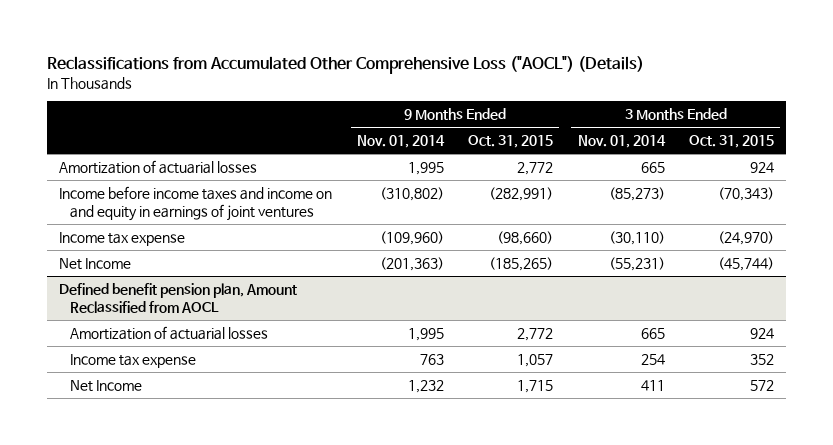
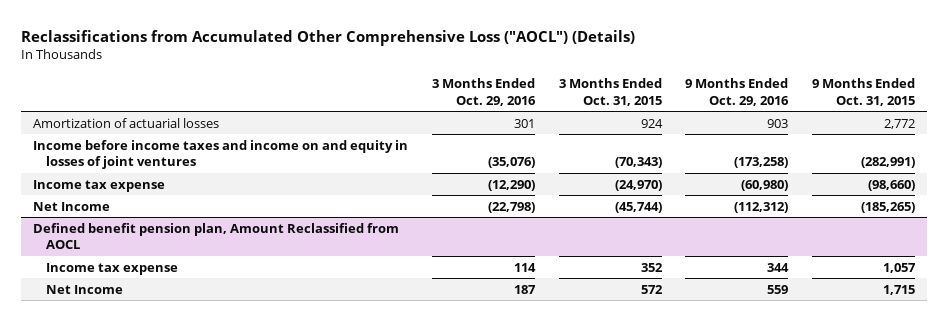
- | 9 Months Ended Nov. 01, 2014 | 9 Months Ended Oct. 31, 2015 | 3 Months Ended Nov. 01, 2014 | 3 Months Ended Oct. 31, 2015
+ | 3 Months Ended Oct. 29, 2016 | 3 Months Ended Oct. 31, 2015 | 9 Months Ended Oct. 29, 2016 | 9 Months Ended Oct. 31, 2015
- Income before income taxes and income on and equity in earnings of joint ventures | (310,802) | (282,991) | (85,273) | (70,343)
+ Income before income taxes and income on and equity in losses of joint ventures | (35,076) | (70,343) | (173,258) | (282,991)
@ Defined benefit pension plan, Amount Reclassified from AOCL
- Amortization of actuarial losses | 1,995 | 2,772 | 665 | 924

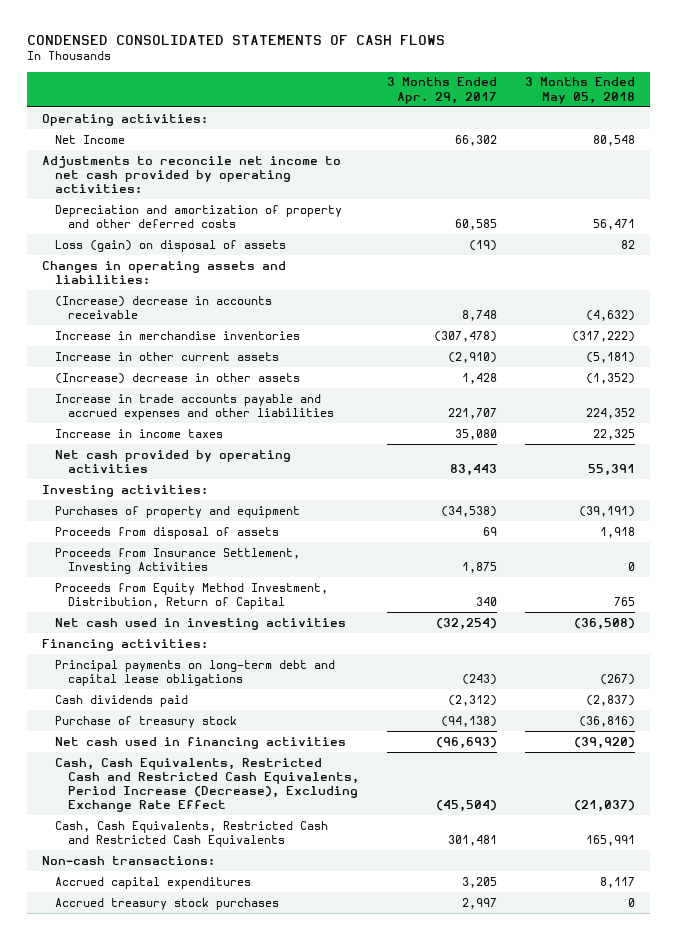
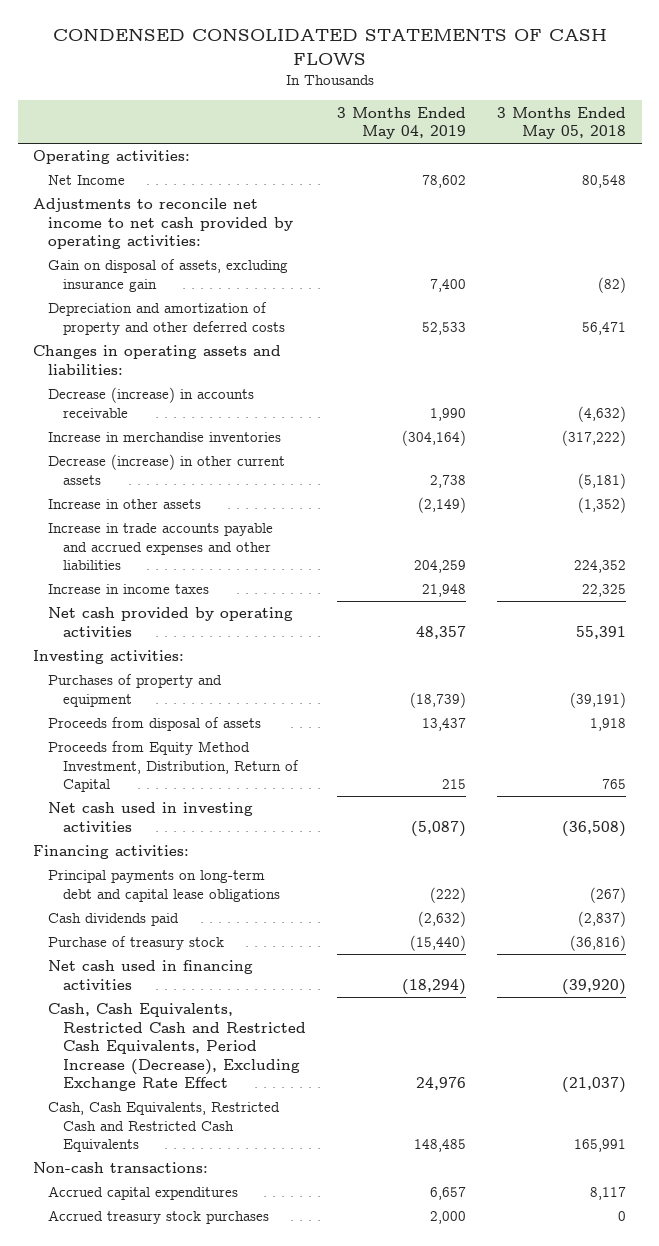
- | 3 Months Ended Apr. 29, 2017 | 3 Months Ended May 05, 2018
+ | 3 Months Ended May 04, 2019 | 3 Months Ended May 05, 2018
+ Gain on disposal of assets, excluding insurance gain | 7,400 | (82)
- Loss (gain) on disposal of assets | (19) | 82
- (Increase) decrease in accounts receivable | 8,748 | (4,632)
+ Decrease (increase) in accounts receivable | 1,990 | (4,632)
- Increase in other current assets | (2,910) | (5,181)
- (Increase) decrease in other assets | 1,428 | (1,352)
+ Decrease (increase) in other current assets | 2,738 | (5,181)
+ Increase in other assets | (2,149) | (1,352)
- Proceeds from Insurance Settlement, Investing Activities | 1,875 | 0

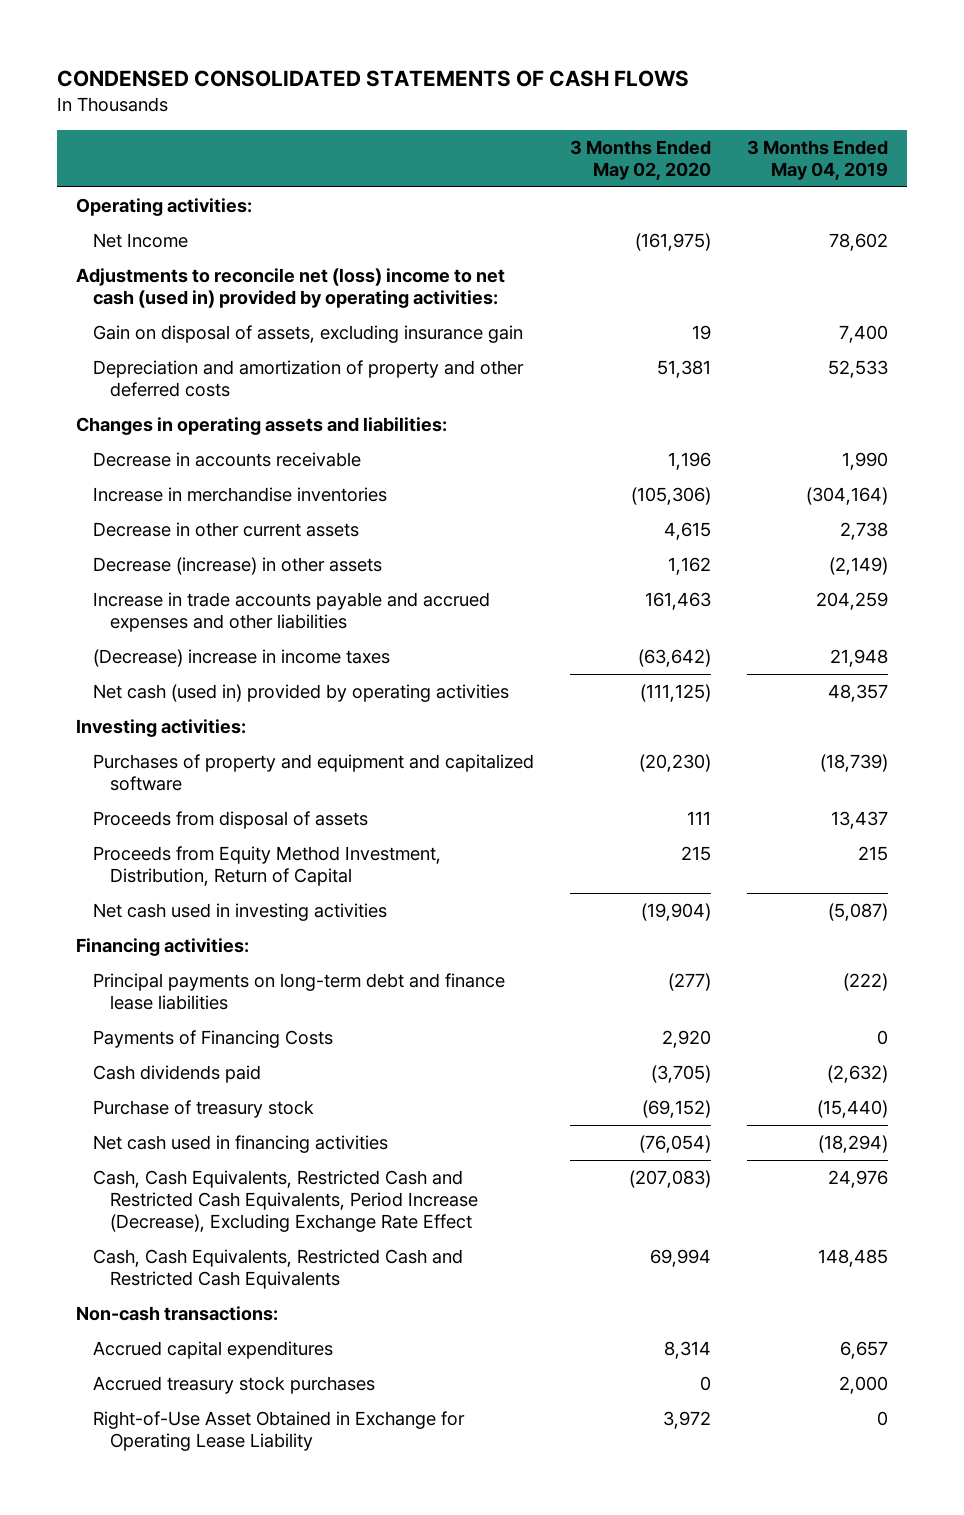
- | 3 Months Ended May 04, 2019 | 3 Months Ended May 05, 2018
+ | 3 Months Ended May 02, 2020 | 3 Months Ended May 04, 2019
- Adjustments to reconcile net income to net cash provided by operating activities:
+ Adjustments to reconcile net (loss) income to net cash (used in) provided by operating activities:
- Decrease (increase) in accounts receivable | 1,990 | (4,632)
+ Decrease in accounts receivable | 1,196 | 1,990
- Decrease (increase) in other current assets | 2,738 | (5,181)
- Increase in other assets | (2,149) | (1,352)
+ Decrease in other current assets | 4,615 | 2,738
+ Decrease (increase) in other assets | 1,162 | (2,149)
- Increase in income taxes | 21,948 | 22,325
- Net cash provided by operating activities | 48,357 | 55,391
+ (Decrease) increase in income taxes | (63,642) | 21,948
+ Net cash (used in) provided by operating activities | (111,125) | 48,357
- Purchases of property and equipment | (18,739) | (39,191)
+ Purchases of property and equipment and capitalized software | (20,230) | (18,739)
- Principal payments on long-term debt and capital lease obligations | (222) | (267)
+ Principal payments on long-term debt and finance lease liabilities | (277) | (222)
+ Payments of Financing Costs | 2,920 | 0
+ Right-of-Use Asset Obtained in Exchange for Operating Lease Liability | 3,972 | 0

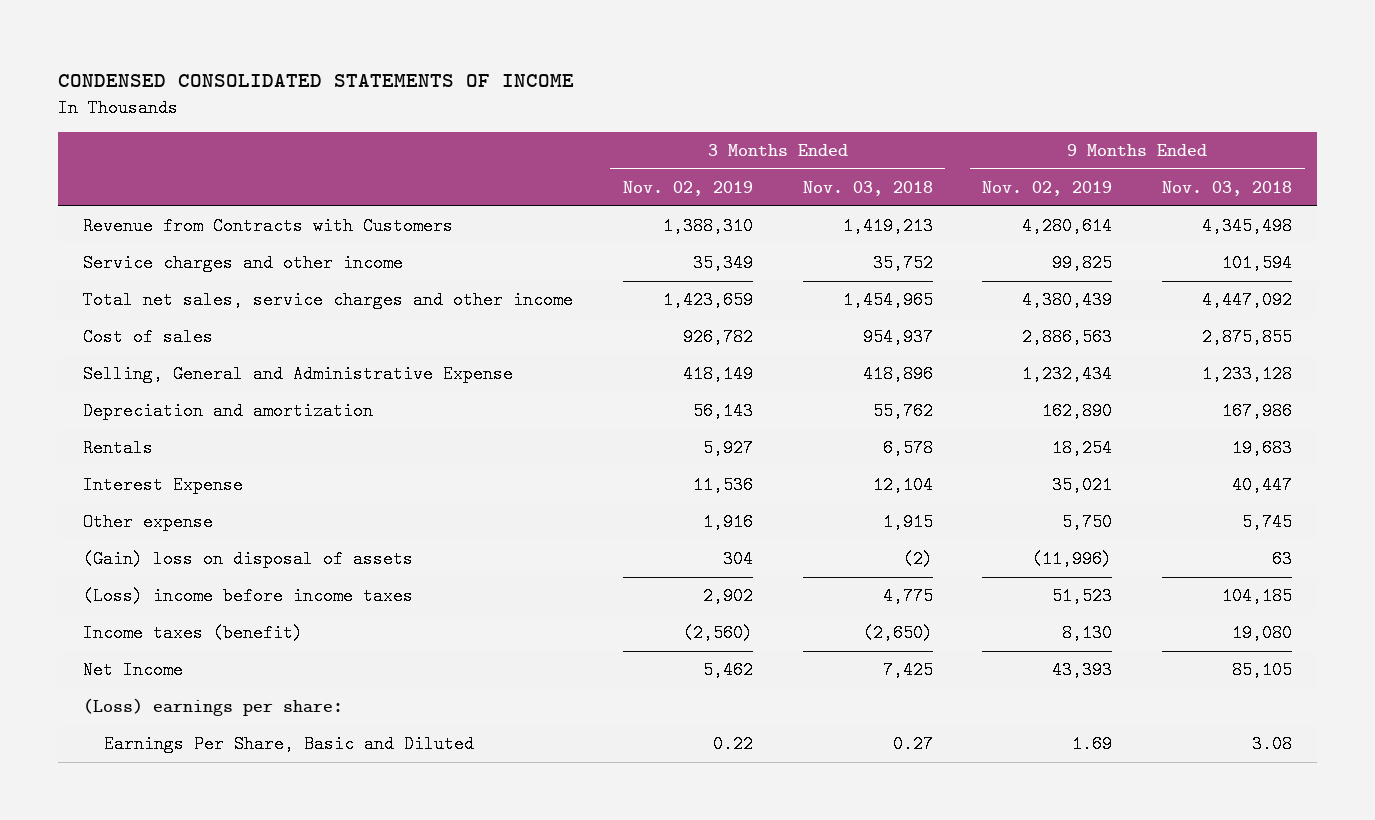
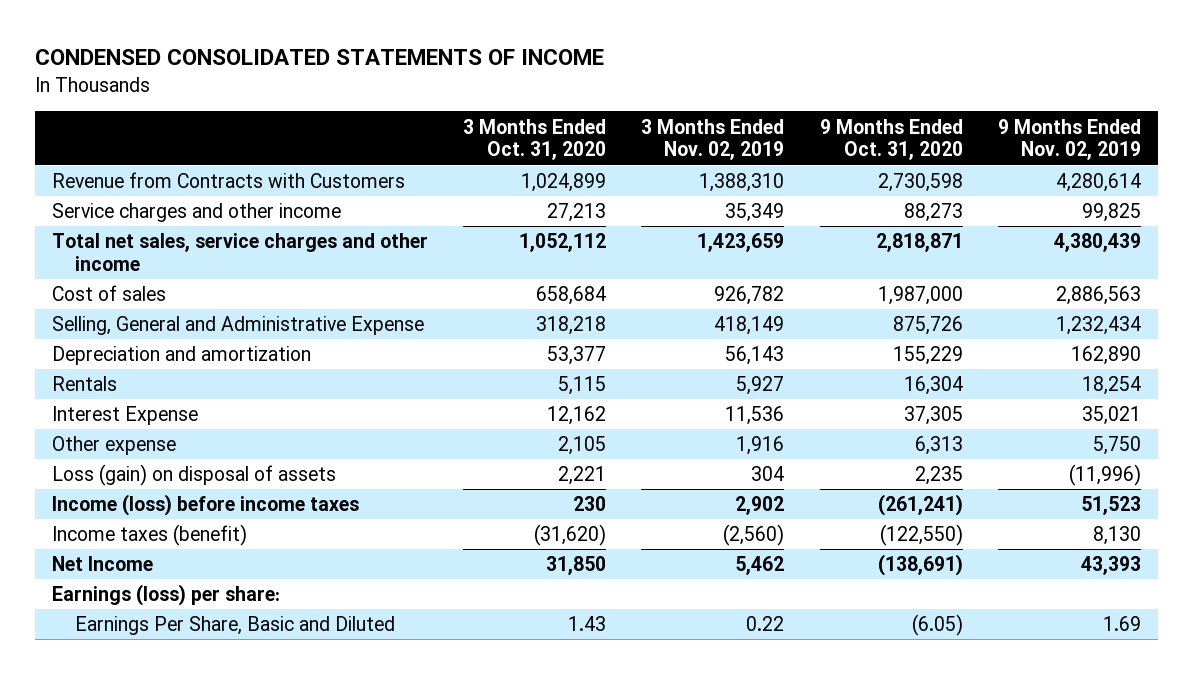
- | 3 Months Ended Nov. 02, 2019 | 3 Months Ended Nov. 03, 2018 | 9 Months Ended Nov. 02, 2019 | 9 Months Ended Nov. 03, 2018
+ | 3 Months Ended Oct. 31, 2020 | 3 Months Ended Nov. 02, 2019 | 9 Months Ended Oct. 31, 2020 | 9 Months Ended Nov. 02, 2019
- (Gain) loss on disposal of assets | 304 | (2) | (11,996) | 63
- (Loss) income before income taxes | 2,902 | 4,775 | 51,523 | 104,185
+ Loss (gain) on disposal of assets | 2,221 | 304 | 2,235 | (11,996)
+ Income (loss) before income taxes | 230 | 2,902 | (261,241) | 51,523
- (Loss) earnings per share:
+ Earnings (loss) per share:

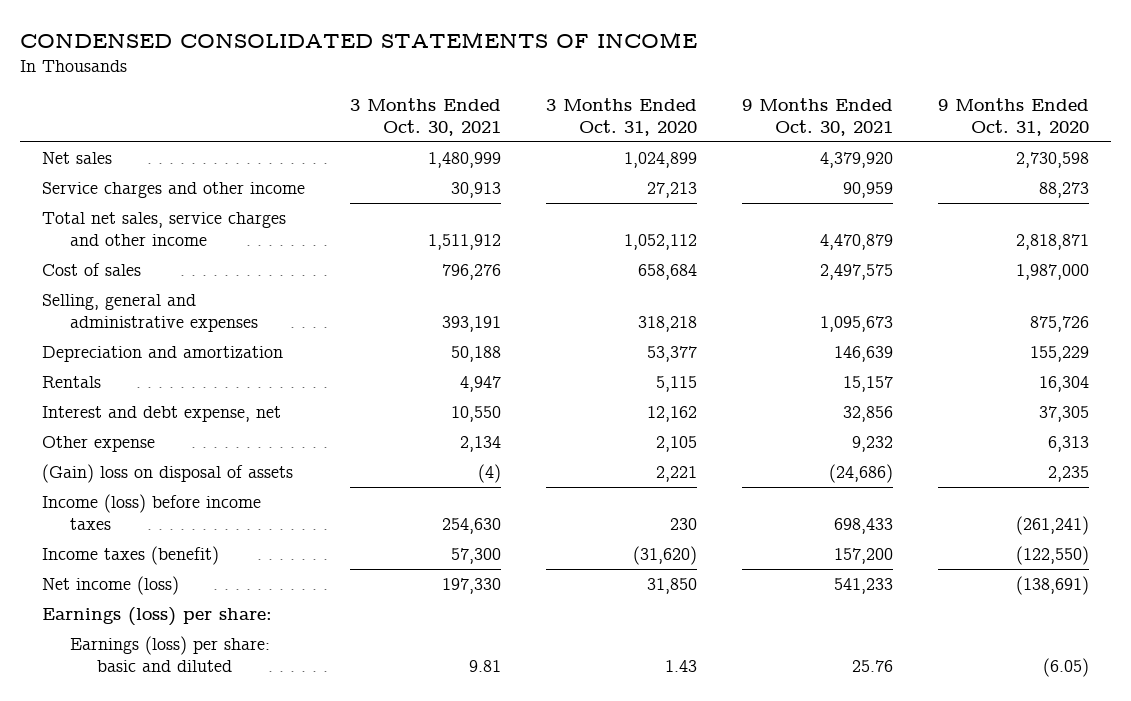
- | 3 Months Ended Oct. 31, 2020 | 3 Months Ended Nov. 02, 2019 | 9 Months Ended Oct. 31, 2020 | 9 Months Ended Nov. 02, 2019
+ | 3 Months Ended Oct. 30, 2021 | 3 Months Ended Oct. 31, 2020 | 9 Months Ended Oct. 30, 2021 | 9 Months Ended Oct. 31, 2020
- Revenue from Contracts with Customers | 1,024,899 | 1,388,310 | 2,730,598 | 4,280,614
+ Net sales | 1,480,999 | 1,024,899 | 4,379,920 | 2,730,598
- Selling, General and Administrative Expense | 318,218 | 418,149 | 875,726 | 1,232,434
+ Selling, general and administrative expenses | 393,191 | 318,218 | 1,095,673 | 875,726
- Interest Expense | 12,162 | 11,536 | 37,305 | 35,021
+ Interest and debt expense, net | 10,550 | 12,162 | 32,856 | 37,305
- Loss (gain) on disposal of assets | 2,221 | 304 | 2,235 | (11,996)
+ (Gain) loss on disposal of assets | (4) | 2,221 | (24,686) | 2,235
- Net Income | 31,850 | 5,462 | (138,691) | 43,393
+ Net income (loss) | 197,330 | 31,850 | 541,233 | (138,691)
- Earnings Per Share, Basic and Diluted | 1.43 | 0.22 | (6.05) | 1.69
+ Earnings (loss) per share: basic and diluted | 9.81 | 1.43 | 25.76 | (6.05)

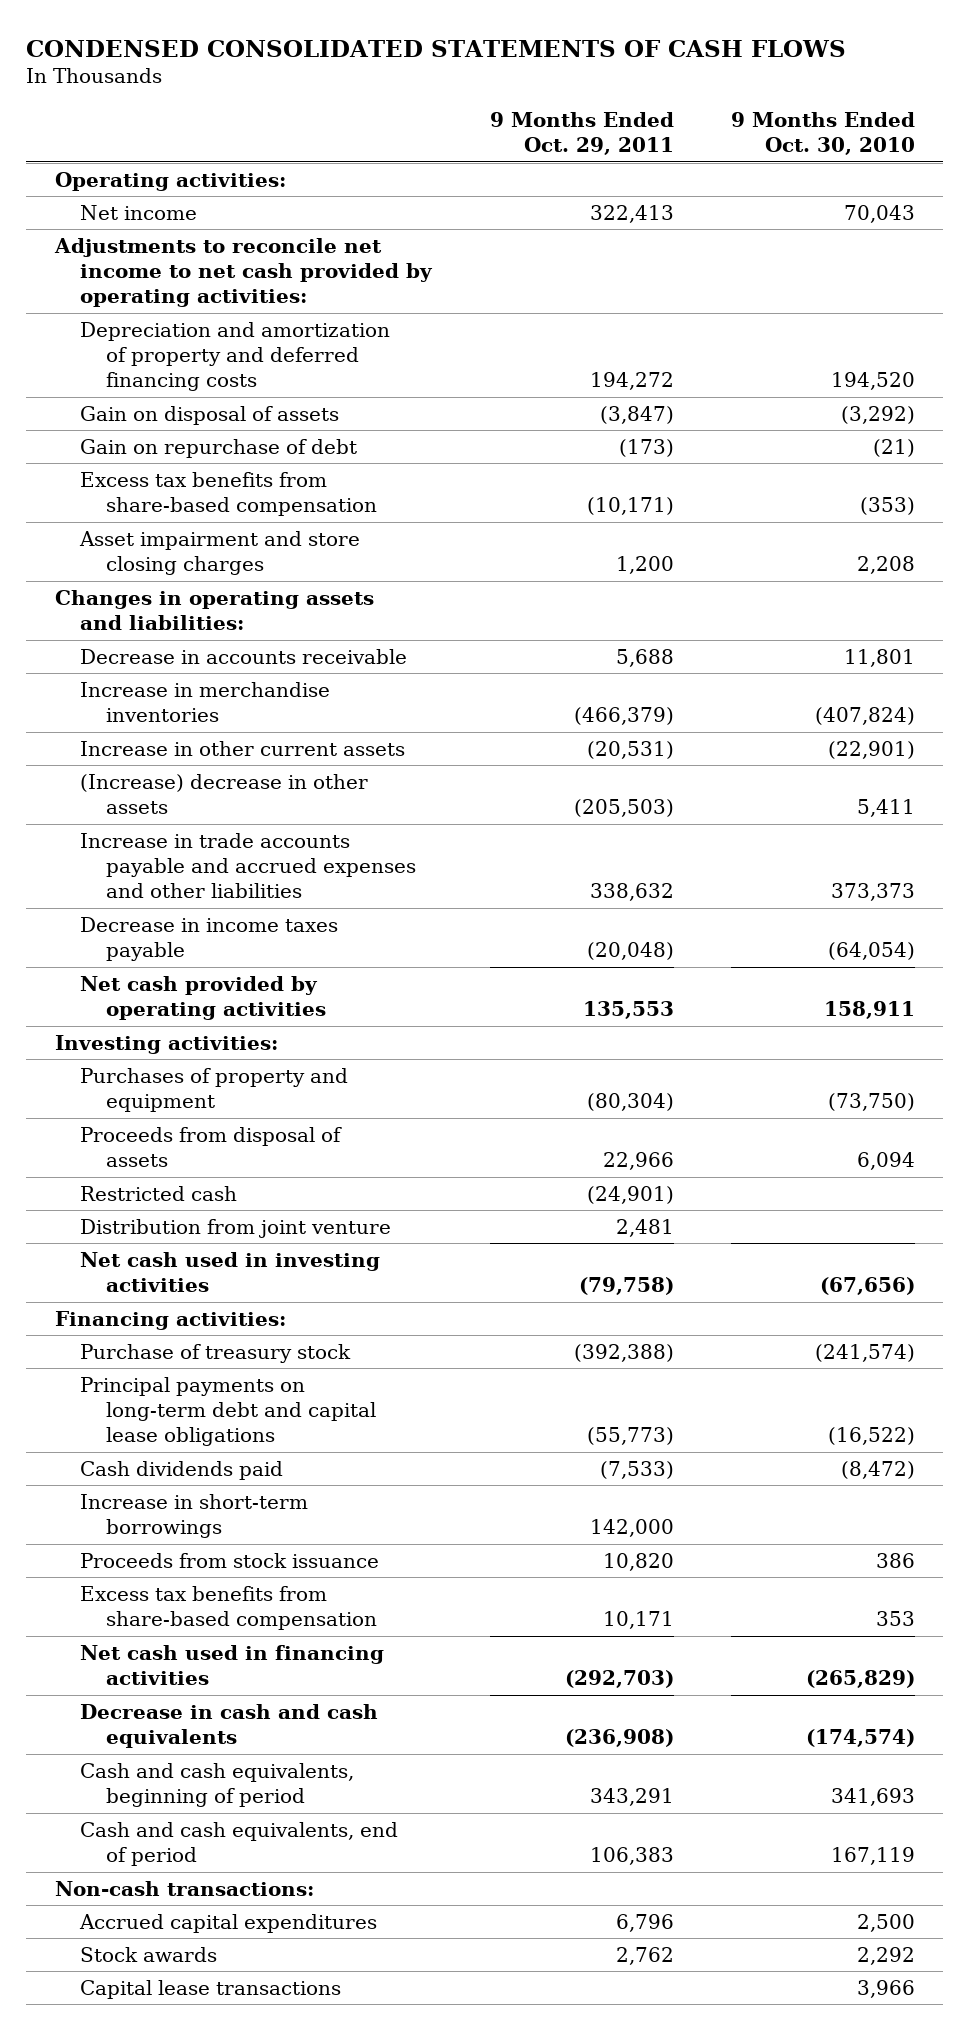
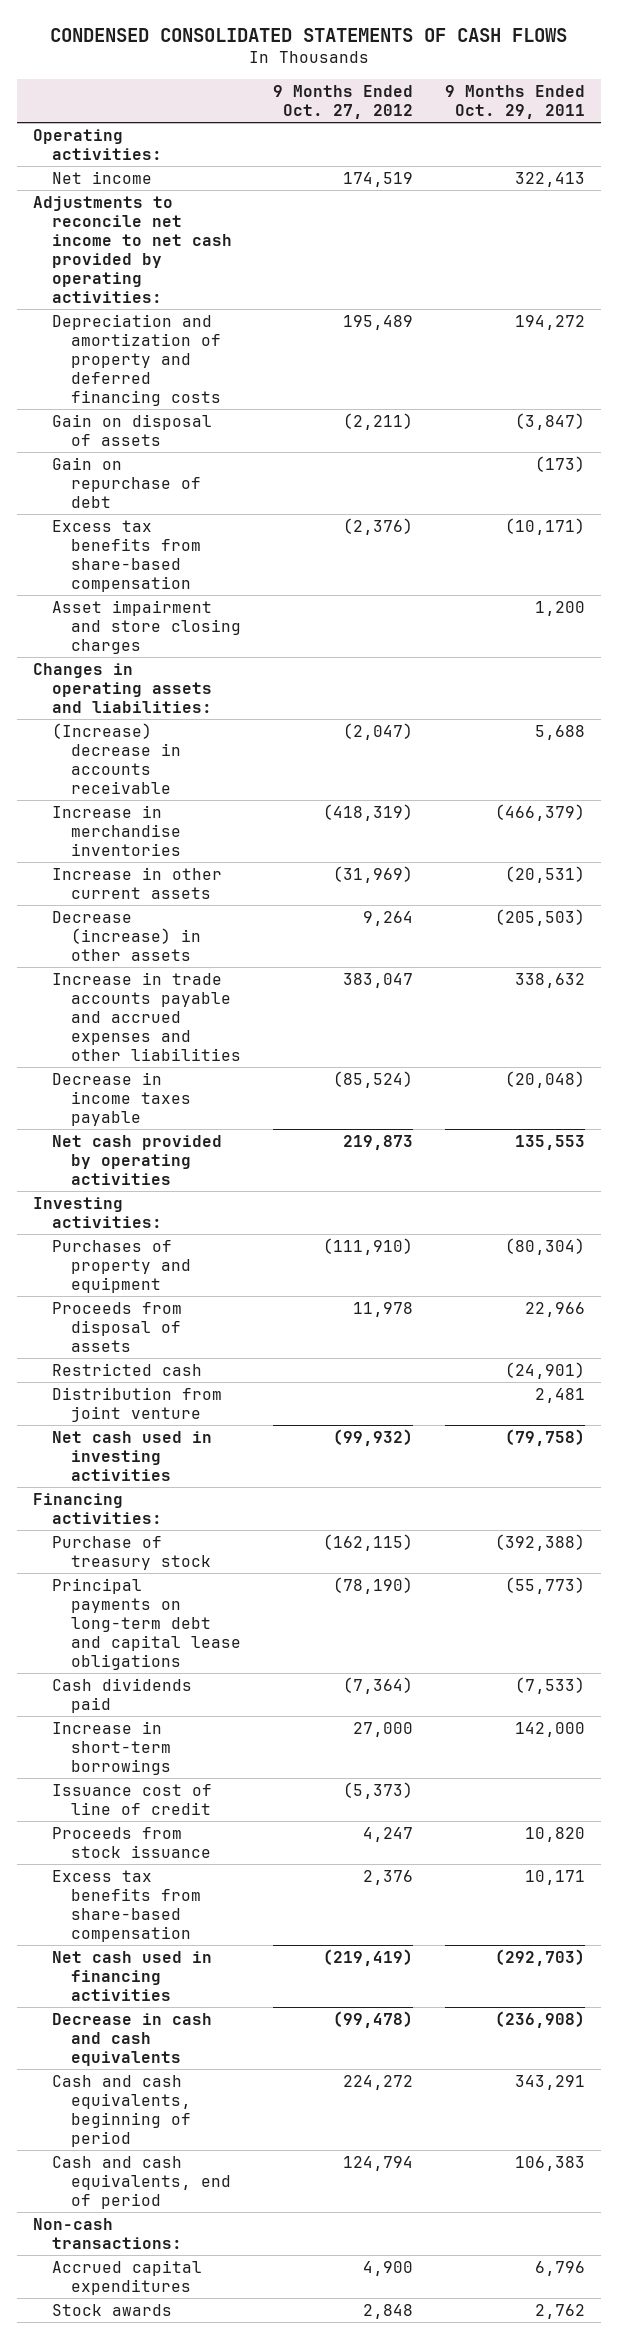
- | 9 Months Ended Oct. 29, 2011 | 9 Months Ended Oct. 30, 2010
+ | 9 Months Ended Oct. 27, 2012 | 9 Months Ended Oct. 29, 2011
- Decrease in accounts receivable | 5,688 | 11,801
+ (Increase) decrease in accounts receivable | (2,047) | 5,688
- (Increase) decrease in other assets | (205,503) | 5,411
+ Decrease (increase) in other assets | 9,264 | (205,503)
+ Issuance cost of line of credit | (5,373) |
- Capital lease transactions | | 3,966

